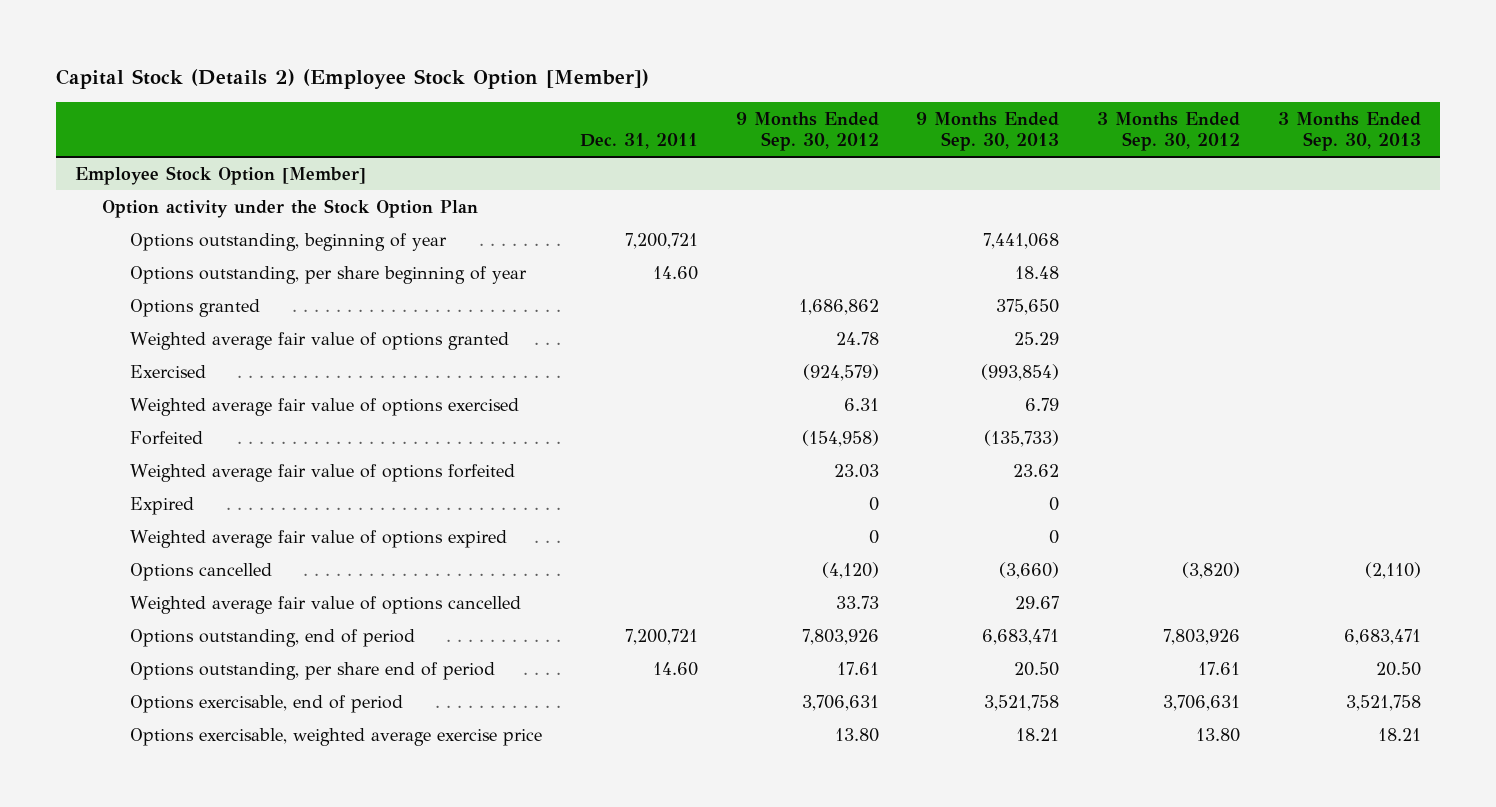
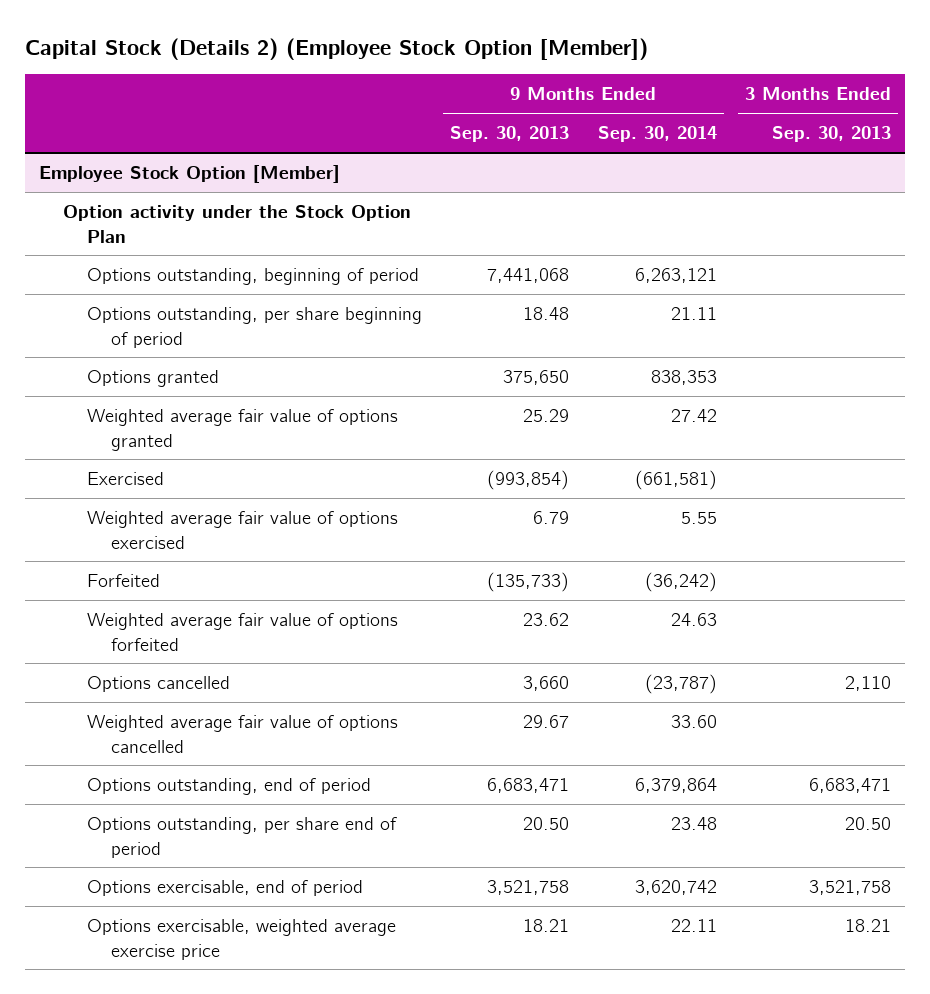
- | Dec. 31, 2011 | 9 Months Ended Sep. 30, 2012 | 9 Months Ended Sep. 30, 2013 | 3 Months Ended Sep. 30, 2012 | 3 Months Ended Sep. 30, 2013
+ | 9 Months Ended Sep. 30, 2013 | 9 Months Ended Sep. 30, 2014 | 3 Months Ended Sep. 30, 2013
@ Employee Stock Option [Member]
- Options outstanding, beginning of year | 7,200,721 | | 7,441,068 | |
- Options outstanding, per share beginning of year | 14.60 | | 18.48 | |
+ Options outstanding, beginning of period | 7,441,068 | 6,263,121 |
+ Options outstanding, per share beginning of period | 18.48 | 21.11 |
- Expired | | 0 | 0 | |
- Weighted average fair value of options expired | | 0 | 0 | |
- Options cancelled | | (4,120) | (3,660) | (3,820) | (2,110)
+ Options cancelled | 3,660 | (23,787) | 2,110

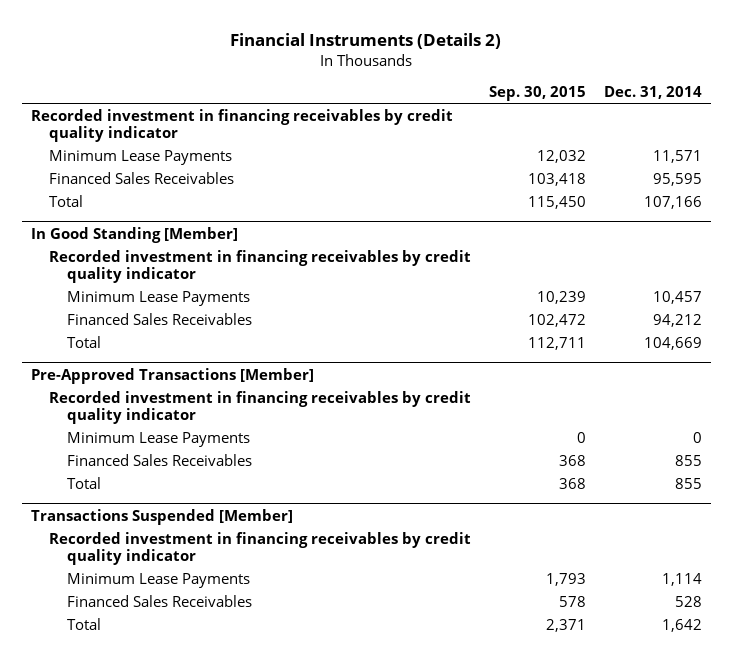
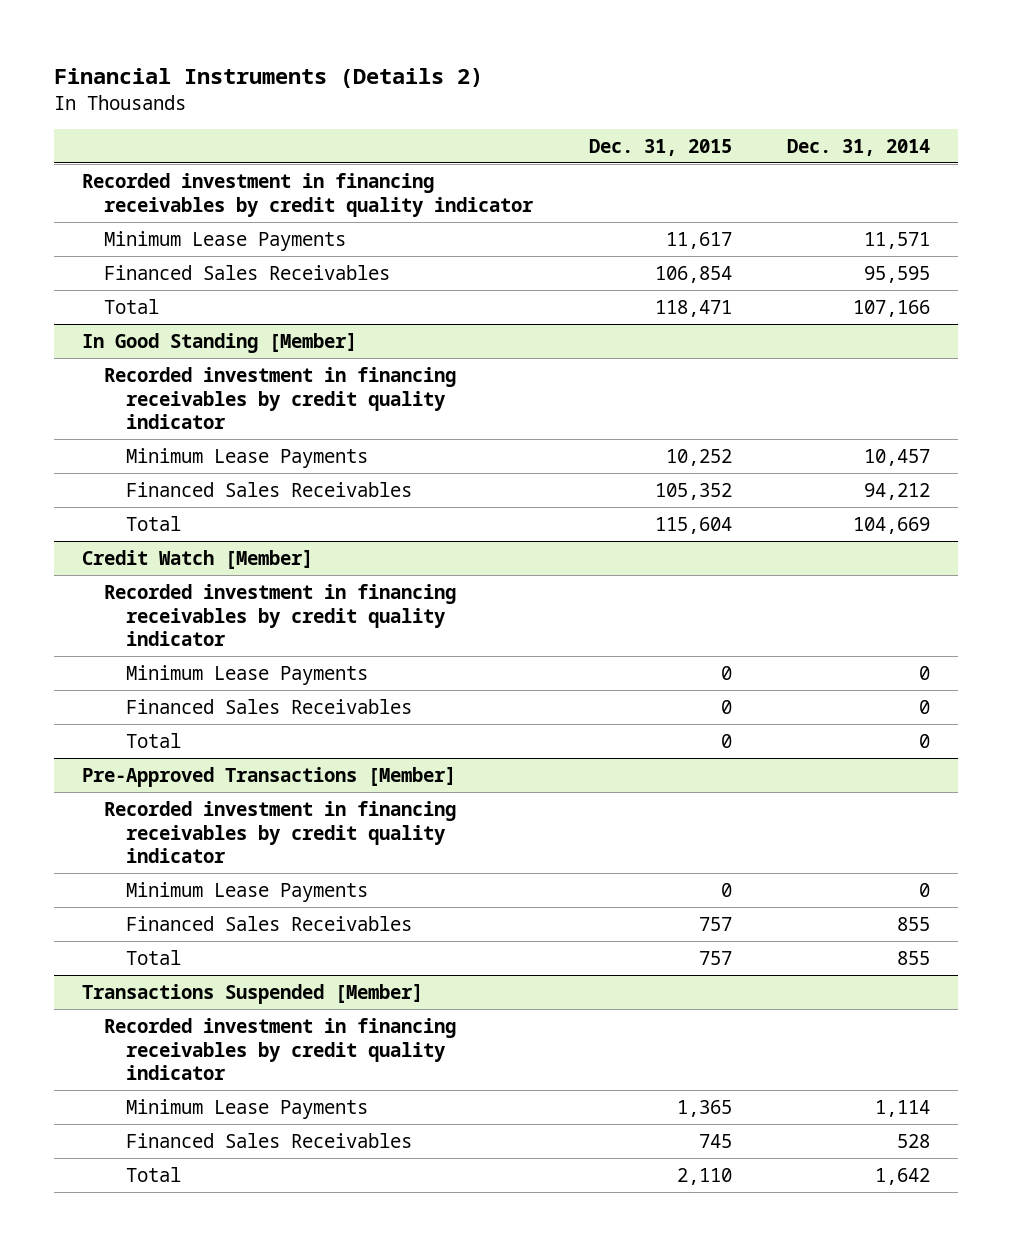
- | Sep. 30, 2015 | Dec. 31, 2014
+ | Dec. 31, 2015 | Dec. 31, 2014
+ Credit Watch [Member]
+ Recorded investment in financing receivables by credit quality indicator
+ Minimum Lease Payments | 0 | 0
+ Financed Sales Receivables | 0 | 0
+ Total | 0 | 0

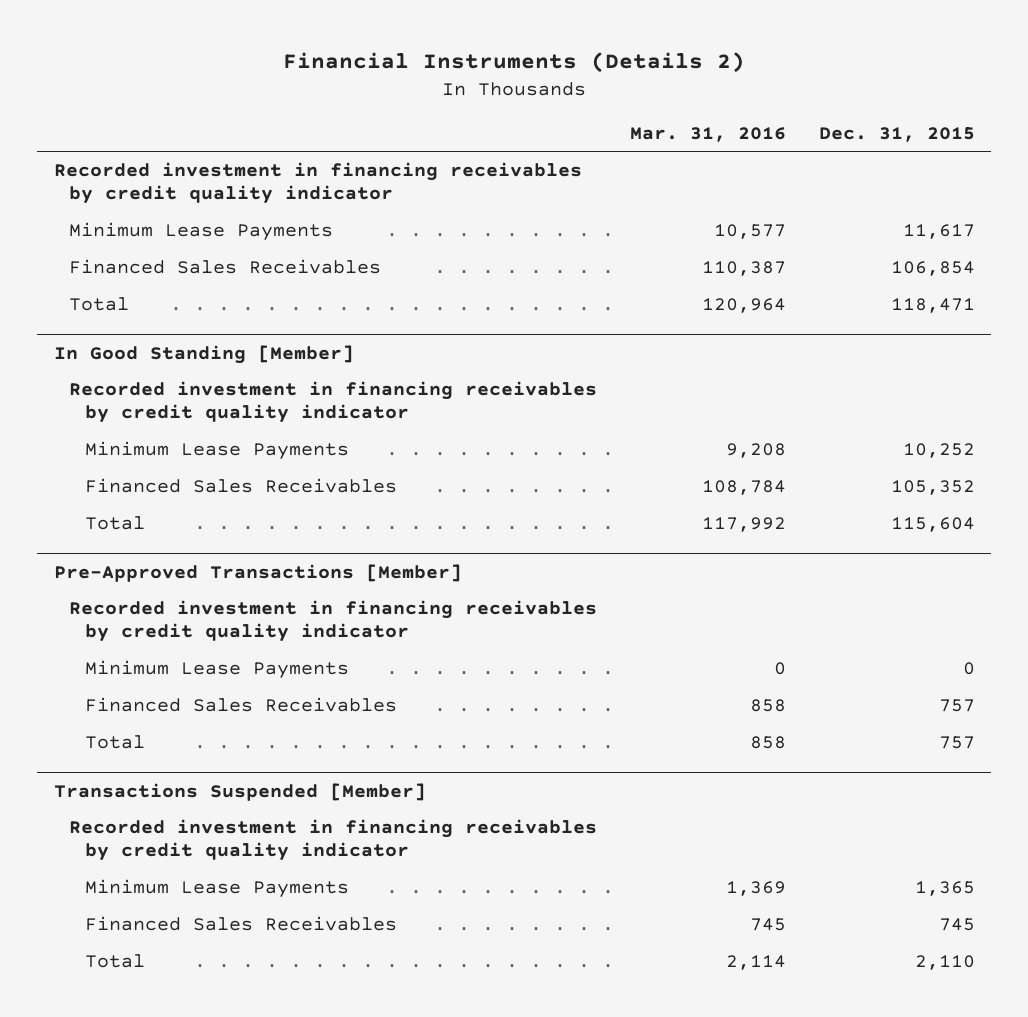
- | Dec. 31, 2015 | Dec. 31, 2014
+ | Mar. 31, 2016 | Dec. 31, 2015
- Credit Watch [Member]
- Recorded investment in financing receivables by credit quality indicator
- Minimum Lease Payments | 0 | 0
- Financed Sales Receivables | 0 | 0
- Total | 0 | 0

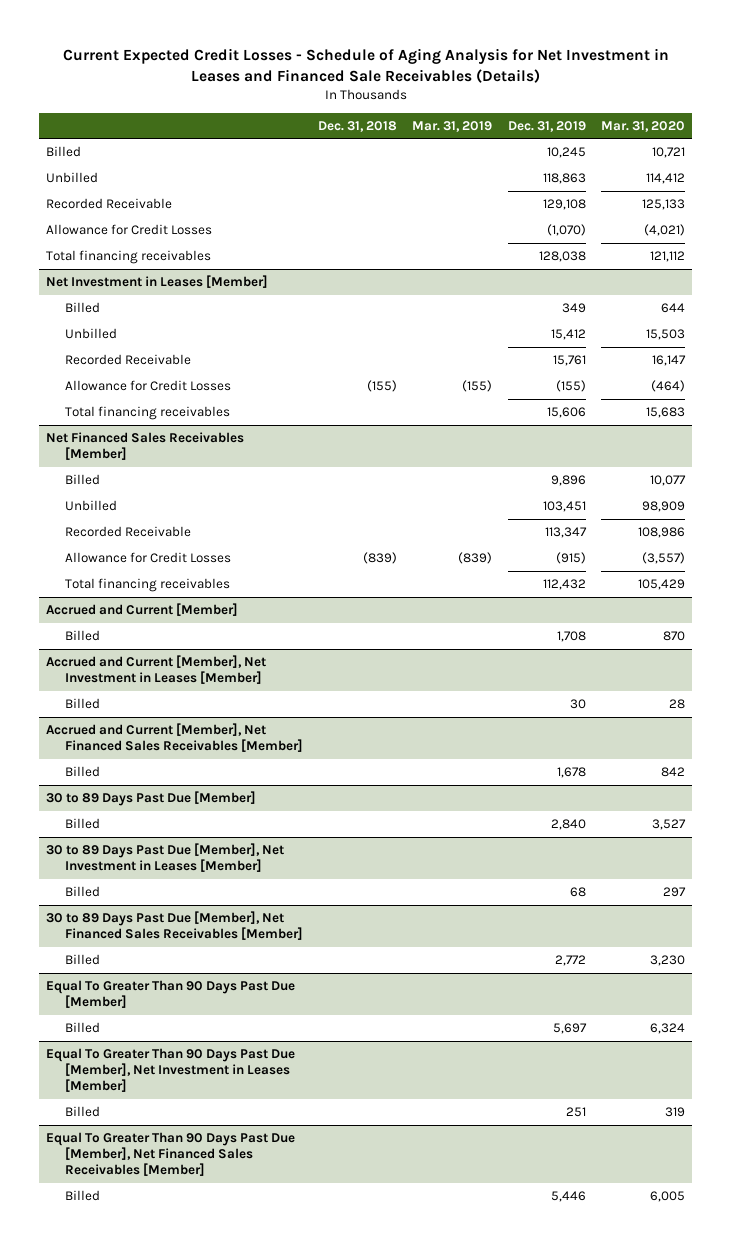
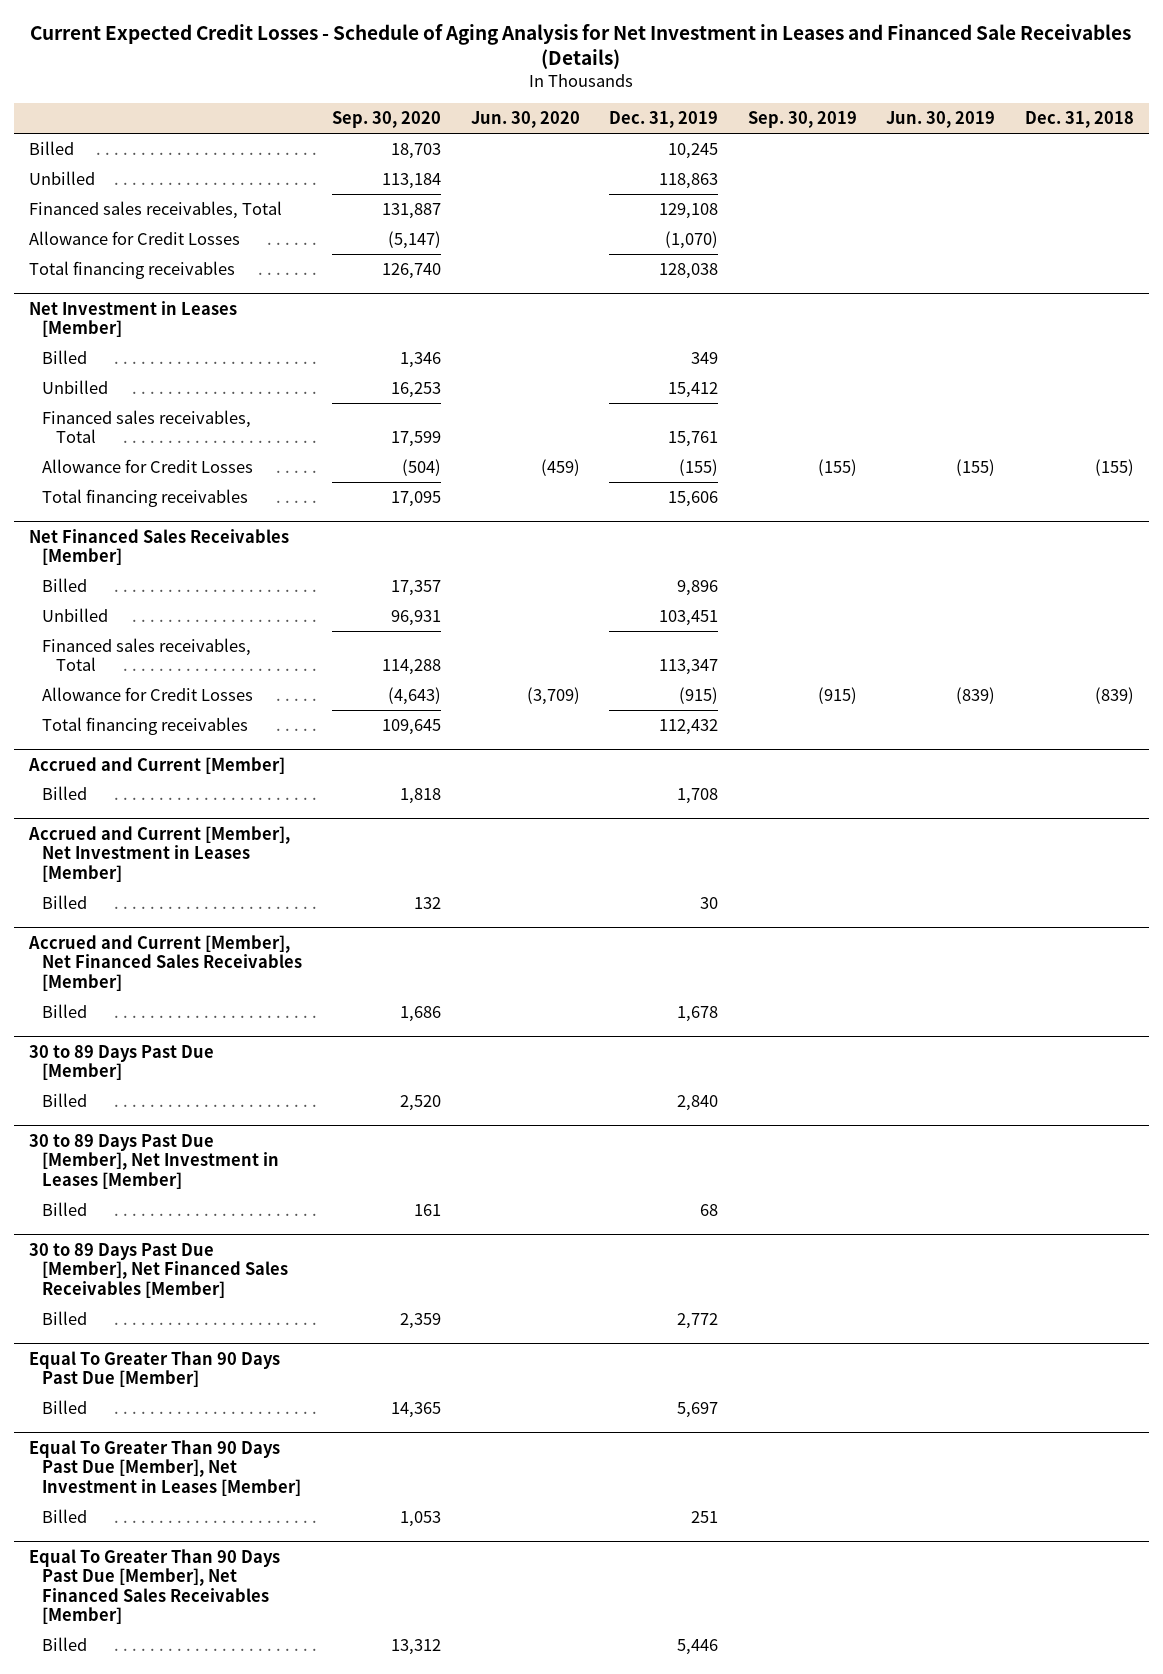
- | Dec. 31, 2018 | Mar. 31, 2019 | Dec. 31, 2019 | Mar. 31, 2020
+ | Sep. 30, 2020 | Jun. 30, 2020 | Dec. 31, 2019 | Sep. 30, 2019 | Jun. 30, 2019 | Dec. 31, 2018
- Recorded Receivable | | | 129,108 | 125,133
+ Financed sales receivables, Total | 131,887 | | 129,108 | | |
@ Net Investment in Leases [Member]
- Recorded Receivable | | | 15,761 | 16,147
+ Financed sales receivables, Total | 17,599 | | 15,761 | | |
@ Net Financed Sales Receivables [Member]
- Recorded Receivable | | | 113,347 | 108,986
+ Financed sales receivables, Total | 114,288 | | 113,347 | | |

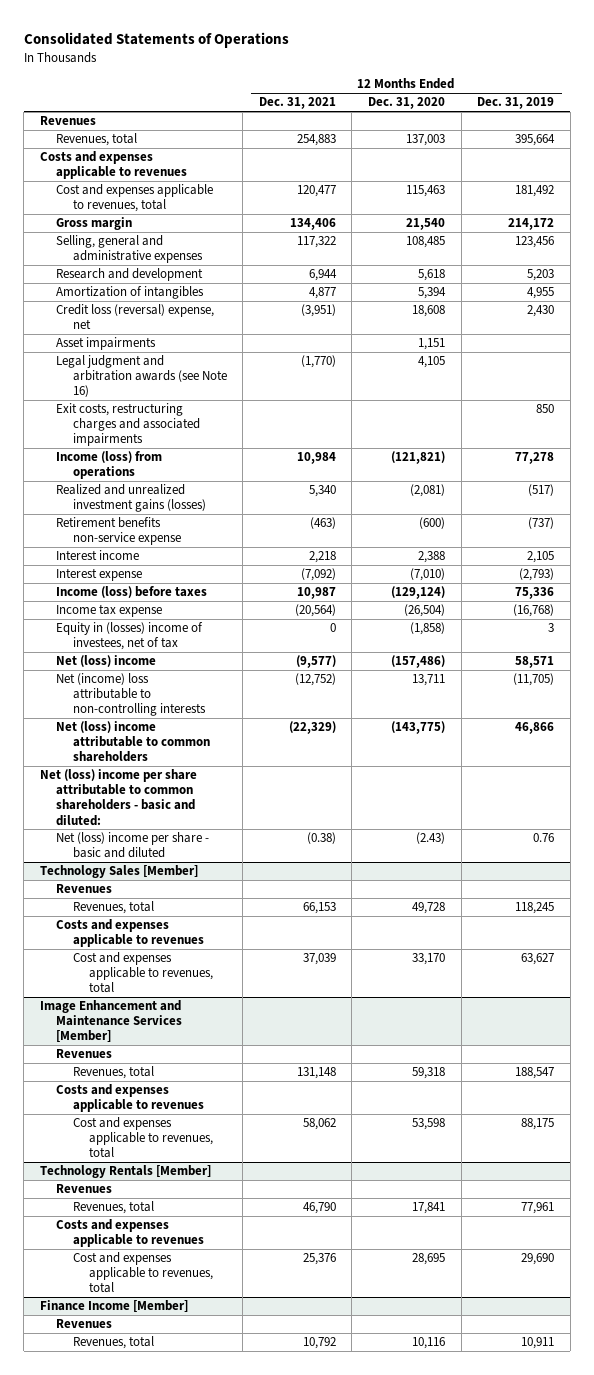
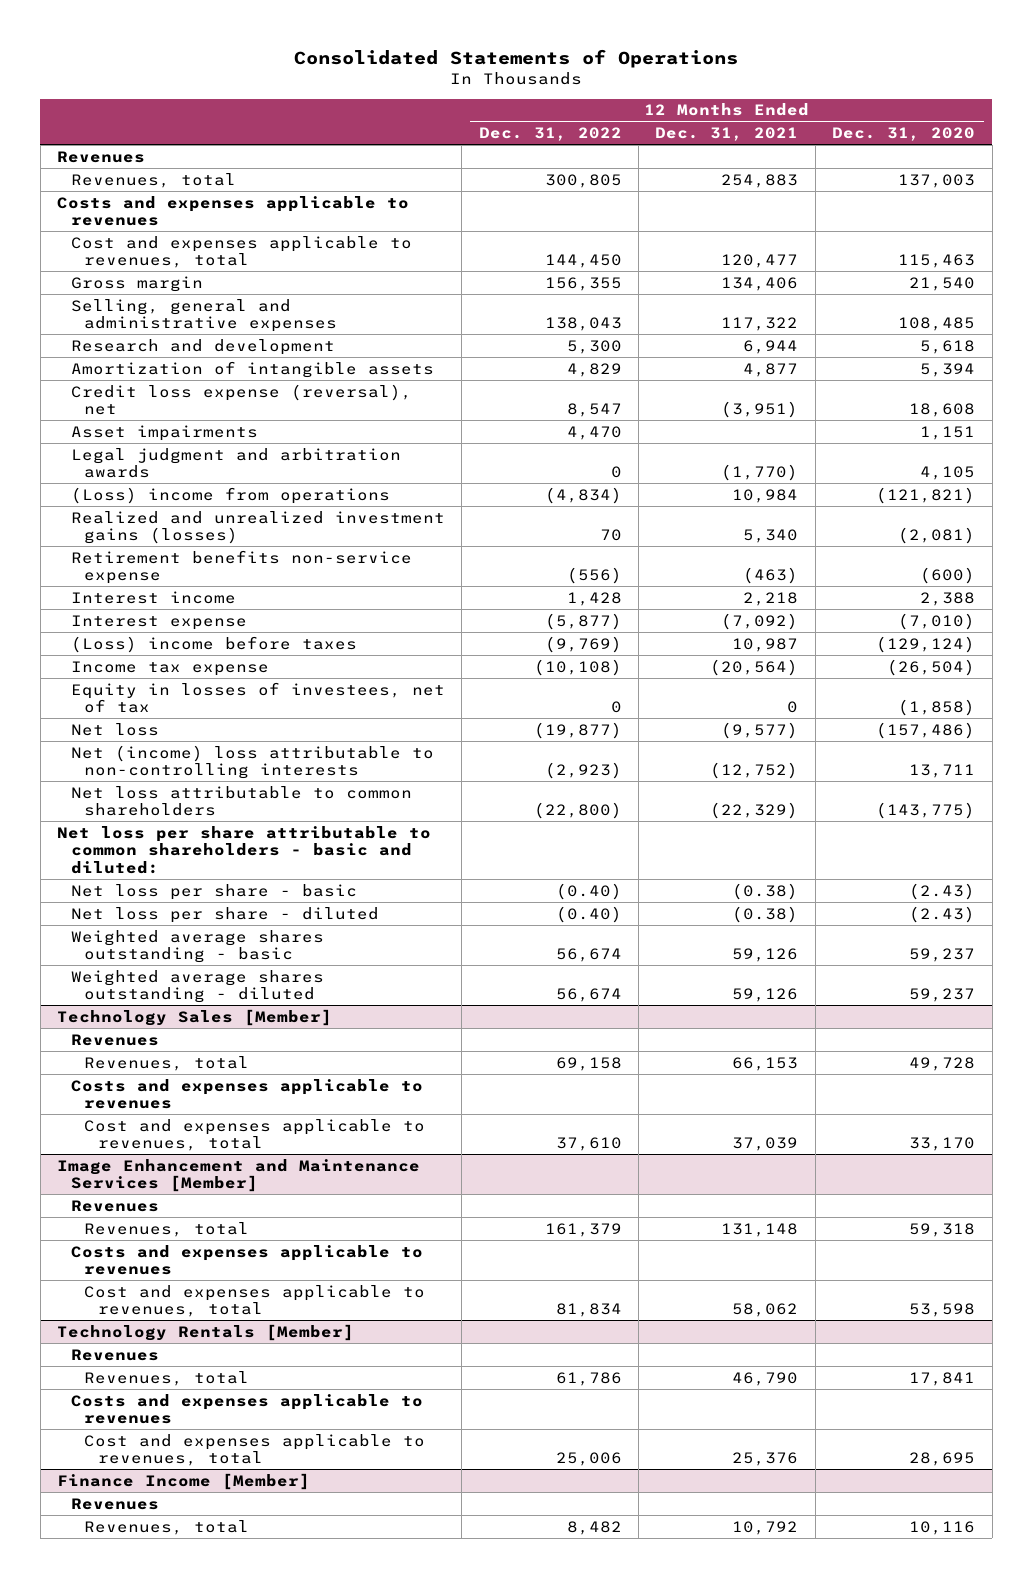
- | 12 Months Ended Dec. 31, 2021 | 12 Months Ended Dec. 31, 2020 | 12 Months Ended Dec. 31, 2019
+ | 12 Months Ended Dec. 31, 2022 | 12 Months Ended Dec. 31, 2021 | 12 Months Ended Dec. 31, 2020
- Amortization of intangibles | 4,877 | 5,394 | 4,955
- Credit loss (reversal) expense, net | (3,951) | 18,608 | 2,430
+ Amortization of intangible assets | 4,829 | 4,877 | 5,394
+ Credit loss expense (reversal), net | 8,547 | (3,951) | 18,608
- Legal judgment and arbitration awards (see Note 16) | (1,770) | 4,105 |
- Exit costs, restructuring charges and associated impairments | | | 850
- Income (loss) from operations | 10,984 | (121,821) | 77,278
+ Legal judgment and arbitration awards | 0 | (1,770) | 4,105
+ (Loss) income from operations | (4,834) | 10,984 | (121,821)
- Income (loss) before taxes | 10,987 | (129,124) | 75,336
+ (Loss) income before taxes | (9,769) | 10,987 | (129,124)
- Equity in (losses) income of investees, net of tax | 0 | (1,858) | 3
- Net (loss) income | (9,577) | (157,486) | 58,571
+ Equity in losses of investees, net of tax | 0 | 0 | (1,858)
+ Net loss | (19,877) | (9,577) | (157,486)
- Net (loss) income attributable to common shareholders | (22,329) | (143,775) | 46,866
- Net (loss) income per share attributable to common shareholders - basic and diluted:
- Net (loss) income per share - basic and diluted | (0.38) | (2.43) | 0.76
+ Net loss attributable to common shareholders | (22,800) | (22,329) | (143,775)
+ Net loss per share attributable to common shareholders - basic and diluted:
+ Net loss per share - basic | (0.40) | (0.38) | (2.43)
+ Net loss per share - diluted | (0.40) | (0.38) | (2.43)
+ Weighted average shares outstanding - basic | 56,674 | 59,126 | 59,237
+ Weighted average shares outstanding - diluted | 56,674 | 59,126 | 59,237

